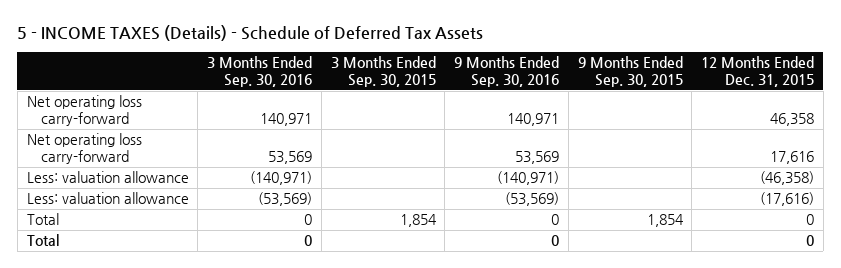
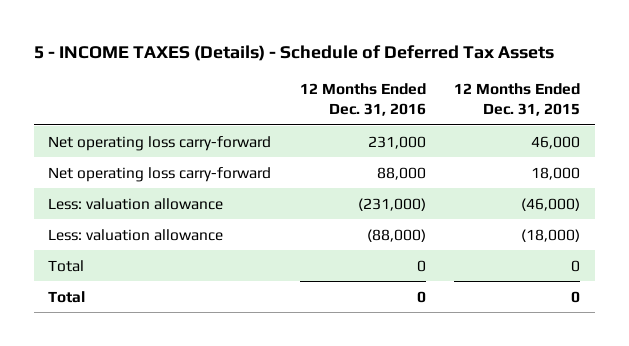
- | 3 Months Ended Sep. 30, 2016 | 3 Months Ended Sep. 30, 2015 | 9 Months Ended Sep. 30, 2016 | 9 Months Ended Sep. 30, 2015 | 12 Months Ended Dec. 31, 2015
+ | 12 Months Ended Dec. 31, 2016 | 12 Months Ended Dec. 31, 2015
- Net operating loss carry-forward | 140,971 | | 140,971 | | 46,358
- Net operating loss carry-forward | 53,569 | | 53,569 | | 17,616
- Less: valuation allowance | (140,971) | | (140,971) | | (46,358)
- Less: valuation allowance | (53,569) | | (53,569) | | (17,616)
+ Net operating loss carry-forward | 231,000 | 46,000
+ Net operating loss carry-forward | 88,000 | 18,000
+ Less: valuation allowance | (231,000) | (46,000)
+ Less: valuation allowance | (88,000) | (18,000)

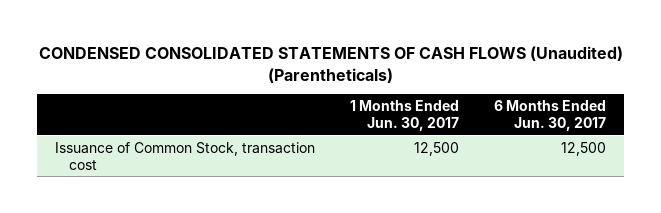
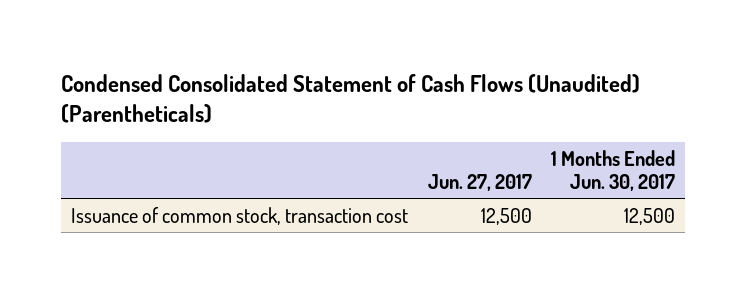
- CONDENSED CONSOLIDATED STATEMENTS OF CASH FLOWS (Unaudited) (Parentheticals)
+ Condensed Consolidated Statement of Cash Flows (Unaudited) (Parentheticals)
- | 1 Months Ended Jun. 30, 2017 | 6 Months Ended Jun. 30, 2017
+ | Jun. 27, 2017 | 1 Months Ended Jun. 30, 2017
- Issuance of Common Stock, transaction cost | 12,500 | 12,500
+ Issuance of common stock, transaction cost | 12,500 | 12,500

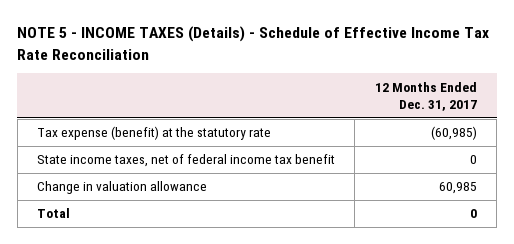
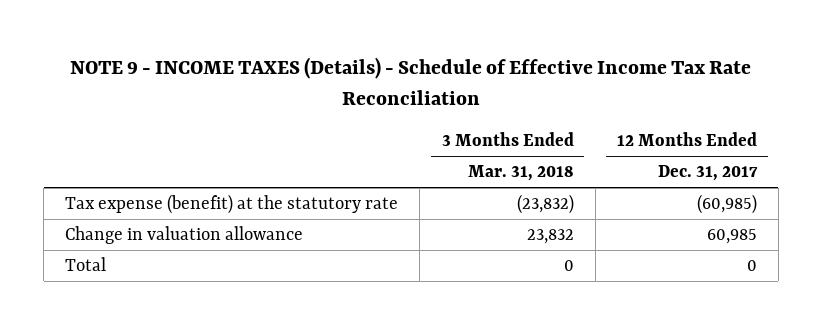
- NOTE 5 - INCOME TAXES (Details) - Schedule of Effective Income Tax Rate Reconciliation
+ NOTE 9 - INCOME TAXES (Details) - Schedule of Effective Income Tax Rate Reconciliation
- | 12 Months Ended Dec. 31, 2017
+ | 3 Months Ended Mar. 31, 2018 | 12 Months Ended Dec. 31, 2017
- State income taxes, net of federal income tax benefit | 0

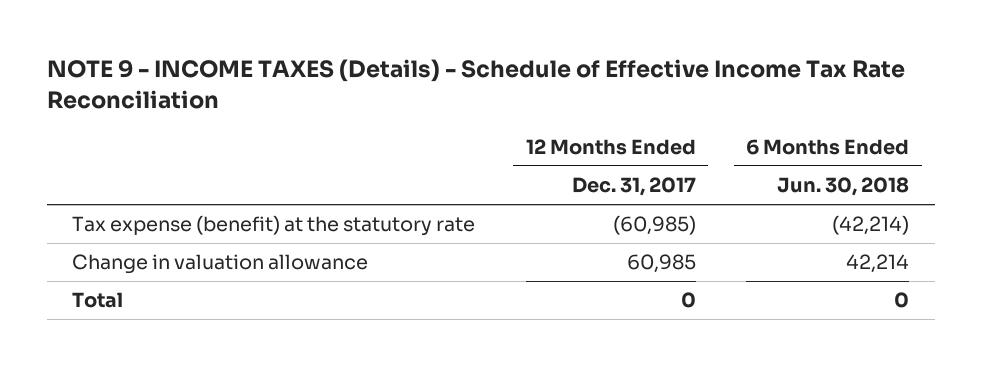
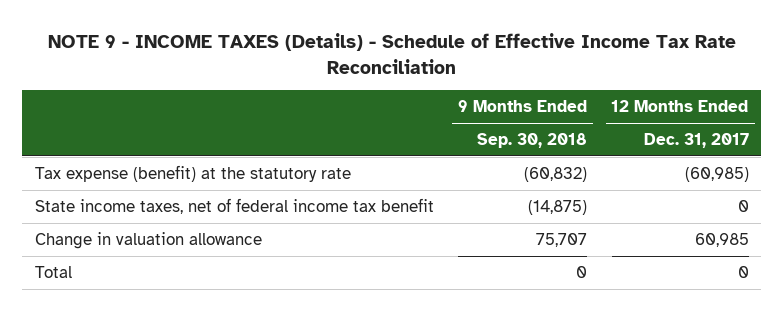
- | 12 Months Ended Dec. 31, 2017 | 6 Months Ended Jun. 30, 2018
+ | 9 Months Ended Sep. 30, 2018 | 12 Months Ended Dec. 31, 2017
+ State income taxes, net of federal income tax benefit | (14,875) | 0

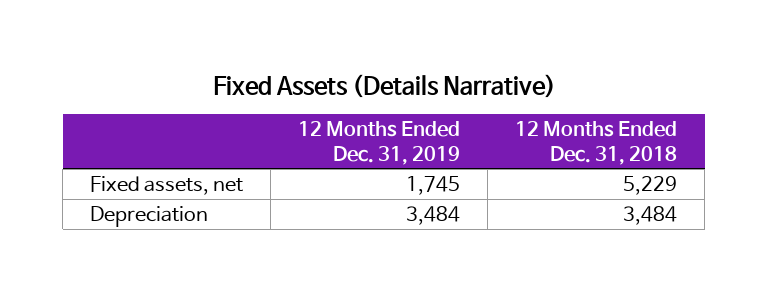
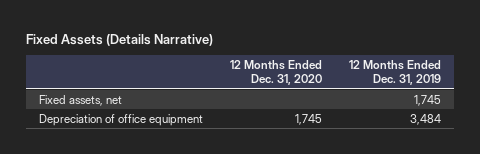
- | 12 Months Ended Dec. 31, 2019 | 12 Months Ended Dec. 31, 2018
+ | 12 Months Ended Dec. 31, 2020 | 12 Months Ended Dec. 31, 2019
- Depreciation | 3,484 | 3,484
+ Depreciation of office equipment | 1,745 | 3,484

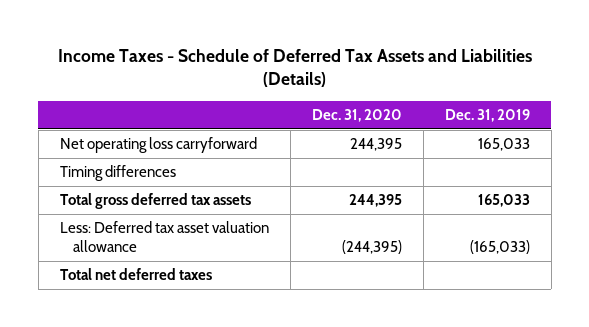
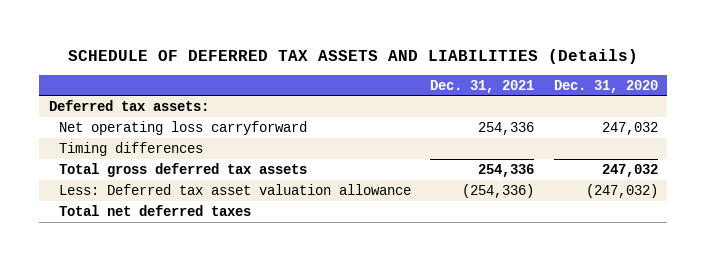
- Income Taxes - Schedule of Deferred Tax Assets and Liabilities (Details)
+ SCHEDULE OF DEFERRED TAX ASSETS AND LIABILITIES (Details)
- | Dec. 31, 2020 | Dec. 31, 2019
+ | Dec. 31, 2021 | Dec. 31, 2020
- Net operating loss carryforward | 244,395 | 165,033
+ Deferred tax assets:
+ Net operating loss carryforward | 254,336 | 247,032
- Total gross deferred tax assets | 244,395 | 165,033
- Less: Deferred tax asset valuation allowance | (244,395) | (165,033)
+ Total gross deferred tax assets | 254,336 | 247,032
+ Less: Deferred tax asset valuation allowance | (254,336) | (247,032)

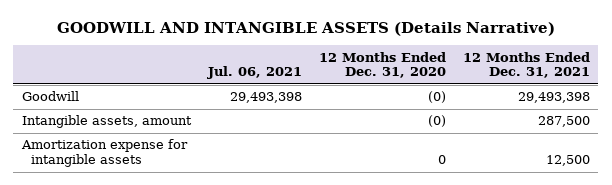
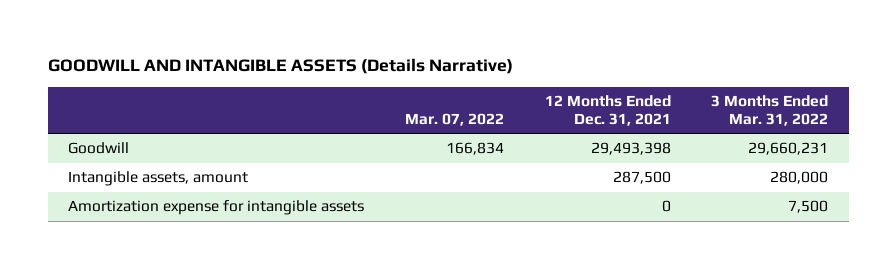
- | Jul. 06, 2021 | 12 Months Ended Dec. 31, 2020 | 12 Months Ended Dec. 31, 2021
+ | Mar. 07, 2022 | 12 Months Ended Dec. 31, 2021 | 3 Months Ended Mar. 31, 2022
- Amortization expense for intangible assets | | 0 | 12,500
+ Amortization expense for intangible assets | | 0 | 7,500

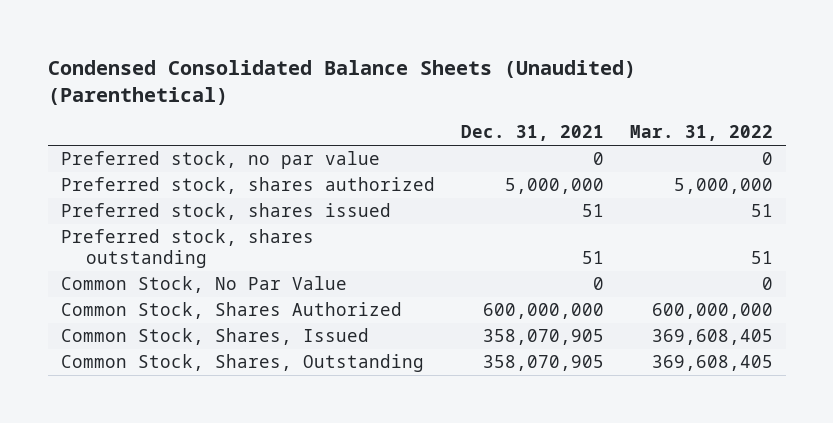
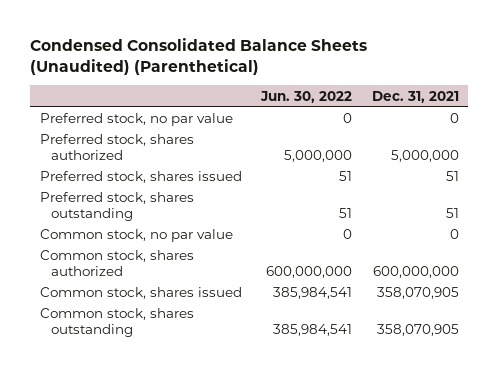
- | Dec. 31, 2021 | Mar. 31, 2022
+ | Jun. 30, 2022 | Dec. 31, 2021
- Common Stock, No Par Value | 0 | 0
- Common Stock, Shares Authorized | 600,000,000 | 600,000,000
- Common Stock, Shares, Issued | 358,070,905 | 369,608,405
- Common Stock, Shares, Outstanding | 358,070,905 | 369,608,405
+ Common stock, no par value | 0 | 0
+ Common stock, shares authorized | 600,000,000 | 600,000,000
+ Common stock, shares issued | 385,984,541 | 358,070,905
+ Common stock, shares outstanding | 385,984,541 | 358,070,905

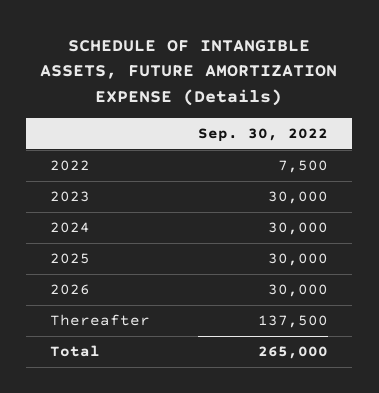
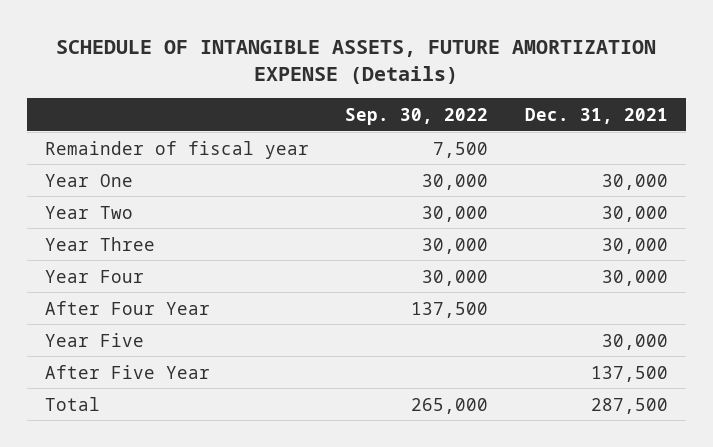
- | Sep. 30, 2022
+ | Sep. 30, 2022 | Dec. 31, 2021
- 2022 | 7,500
- 2023 | 30,000
- 2024 | 30,000
- 2025 | 30,000
- 2026 | 30,000
- Thereafter | 137,500
+ Remainder of fiscal year | 7,500 |
+ Year One | 30,000 | 30,000
+ Year Two | 30,000 | 30,000
+ Year Three | 30,000 | 30,000
+ Year Four | 30,000 | 30,000
+ After Four Year | 137,500 |
+ Year Five | | 30,000
+ After Five Year | | 137,500

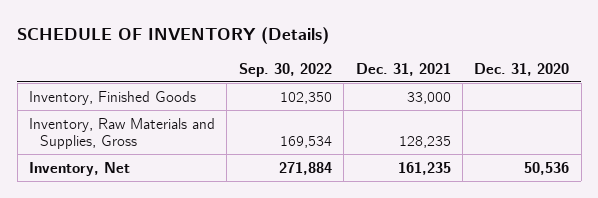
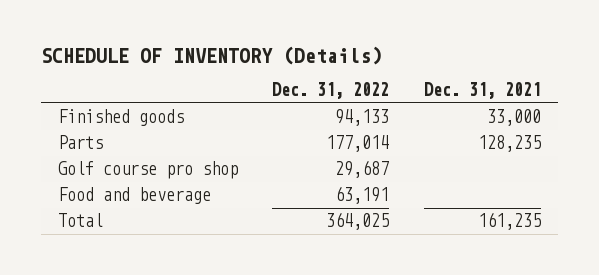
- | Sep. 30, 2022 | Dec. 31, 2021 | Dec. 31, 2020
+ | Dec. 31, 2022 | Dec. 31, 2021
- Inventory, Finished Goods | 102,350 | 33,000 |
- Inventory, Raw Materials and Supplies, Gross | 169,534 | 128,235 |
- Inventory, Net | 271,884 | 161,235 | 50,536
+ Finished goods | 94,133 | 33,000
+ Parts | 177,014 | 128,235
+ Golf course pro shop | 29,687 |
+ Food and beverage | 63,191 |
+ Total | 364,025 | 161,235

